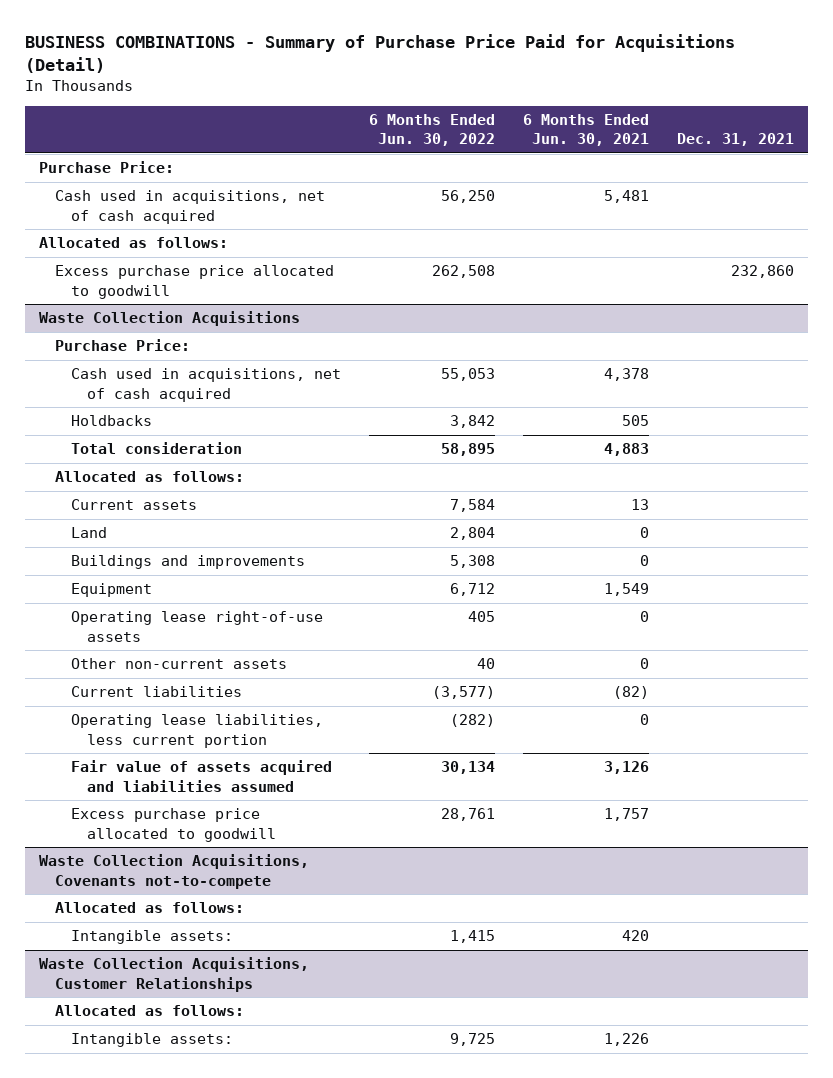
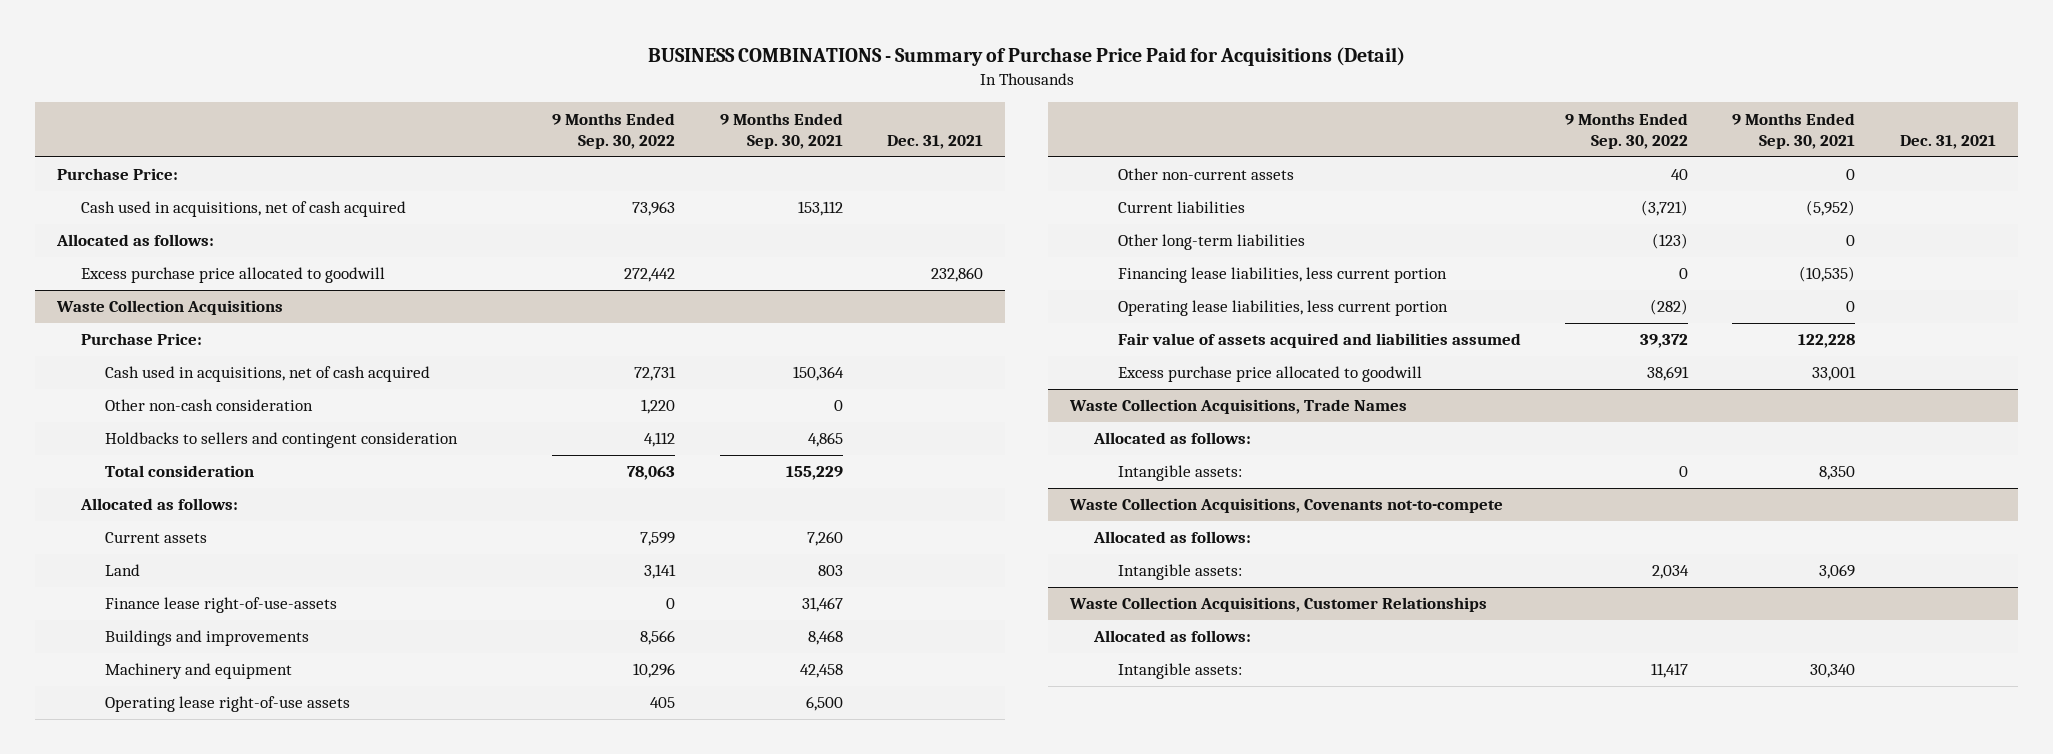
- | 6 Months Ended Jun. 30, 2022 | 6 Months Ended Jun. 30, 2021 | Dec. 31, 2021
+ | 9 Months Ended Sep. 30, 2022 | 9 Months Ended Sep. 30, 2021 | Dec. 31, 2021
@ Waste Collection Acquisitions
- Holdbacks | 3,842 | 505 |
+ Other non-cash consideration | 1,220 | 0 |
+ Holdbacks to sellers and contingent consideration | 4,112 | 4,865 |
+ Finance lease right-of-use-assets | 0 | 31,467 |
- Equipment | 6,712 | 1,549 |
+ Machinery and equipment | 10,296 | 42,458 |
+ Other long-term liabilities | (123) | 0 |
+ Financing lease liabilities, less current portion | 0 | (10,535) |
+ Waste Collection Acquisitions, Trade Names
+ Allocated as follows:
+ Intangible assets: | 0 | 8,350 |

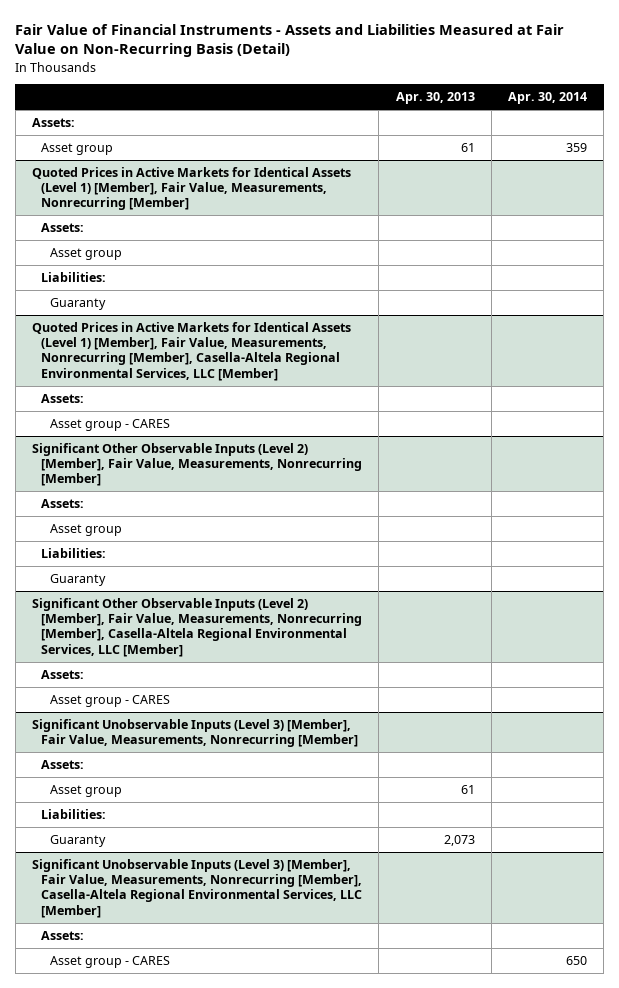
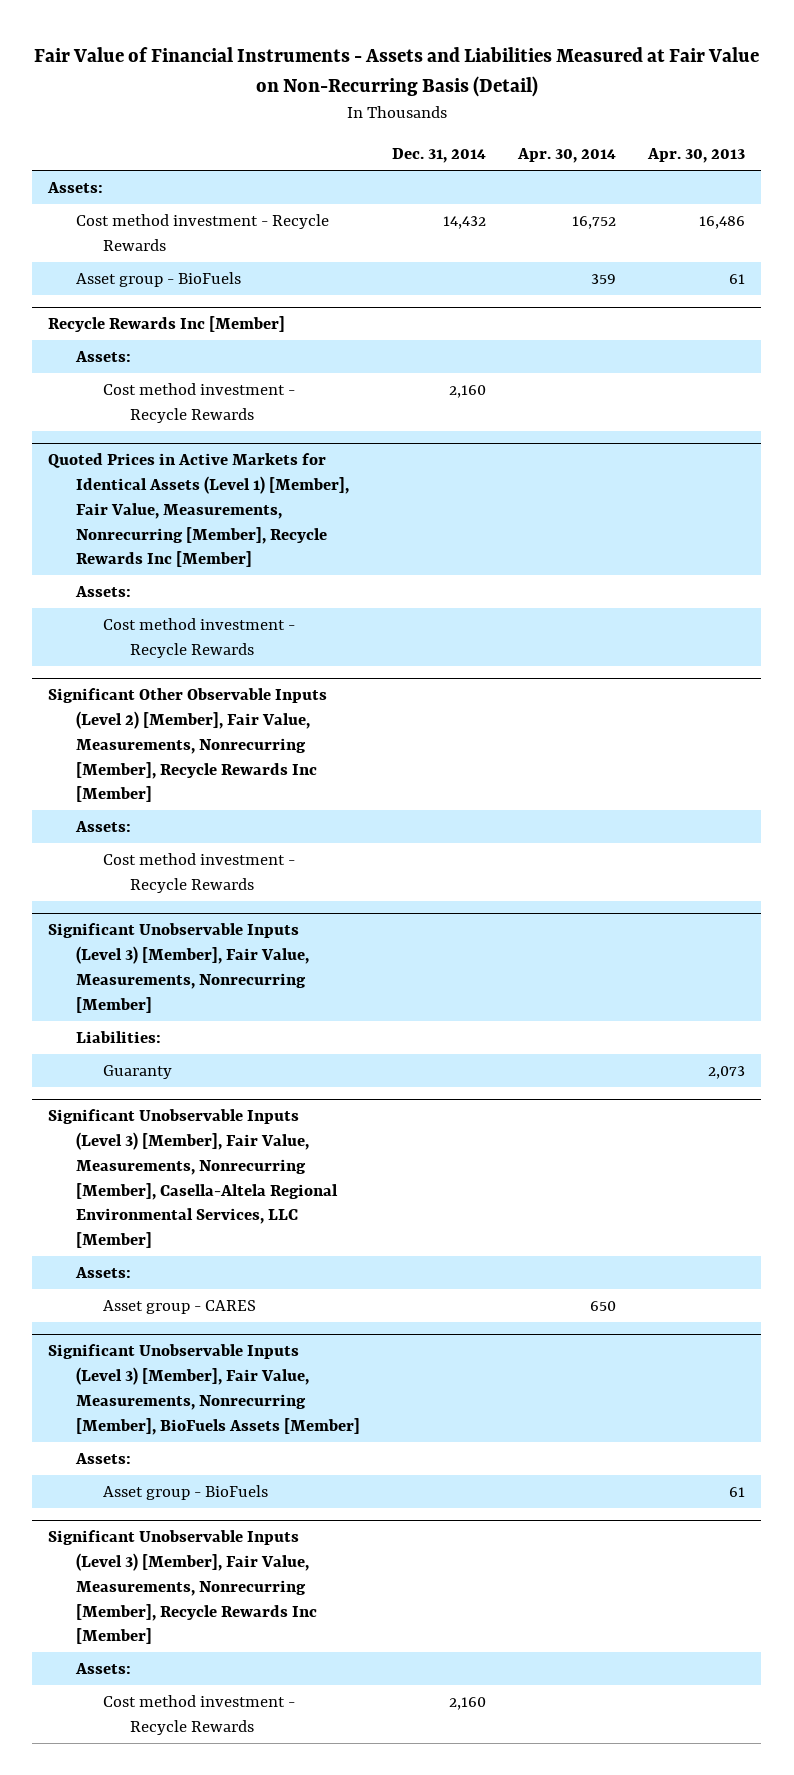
- | Apr. 30, 2013 | Apr. 30, 2014
+ | Dec. 31, 2014 | Apr. 30, 2014 | Apr. 30, 2013
- Asset group | 61 | 359
- Quoted Prices in Active Markets for Identical Assets (Level 1) [Member], Fair Value, Measurements, Nonrecurring [Member]
+ Cost method investment - Recycle Rewards | 14,432 | 16,752 | 16,486
+ Asset group - BioFuels | | 359 | 61
+ Recycle Rewards Inc [Member]
+ Assets:
+ Cost method investment - Recycle Rewards | 2,160 | |
+ Quoted Prices in Active Markets for Identical Assets (Level 1) [Member], Fair Value, Measurements, Nonrecurring [Member], Recycle Rewards Inc [Member]
- Asset group
- Liabilities:
- Guaranty
- Quoted Prices in Active Markets for Identical Assets (Level 1) [Member], Fair Value, Measurements, Nonrecurring [Member], Casella-Altela Regional Environmental Services, LLC [Member]
- Assets:
- Asset group - CARES
- Significant Other Observable Inputs (Level 2) [Member], Fair Value, Measurements, Nonrecurring [Member]
+ Cost method investment - Recycle Rewards
+ Significant Other Observable Inputs (Level 2) [Member], Fair Value, Measurements, Nonrecurring [Member], Recycle Rewards Inc [Member]
- Asset group
- Liabilities:
- Guaranty
- Significant Other Observable Inputs (Level 2) [Member], Fair Value, Measurements, Nonrecurring [Member], Casella-Altela Regional Environmental Services, LLC [Member]
- Assets:
- Asset group - CARES
+ Cost method investment - Recycle Rewards
@ Significant Unobservable Inputs (Level 3) [Member], Fair Value, Measurements, Nonrecurring [Member]
- Assets:
- Asset group | 61 |
+ Significant Unobservable Inputs (Level 3) [Member], Fair Value, Measurements, Nonrecurring [Member], BioFuels Assets [Member]
+ Assets:
+ Asset group - BioFuels | | | 61
+ Significant Unobservable Inputs (Level 3) [Member], Fair Value, Measurements, Nonrecurring [Member], Recycle Rewards Inc [Member]
+ Assets:
+ Cost method investment - Recycle Rewards | 2,160 | |

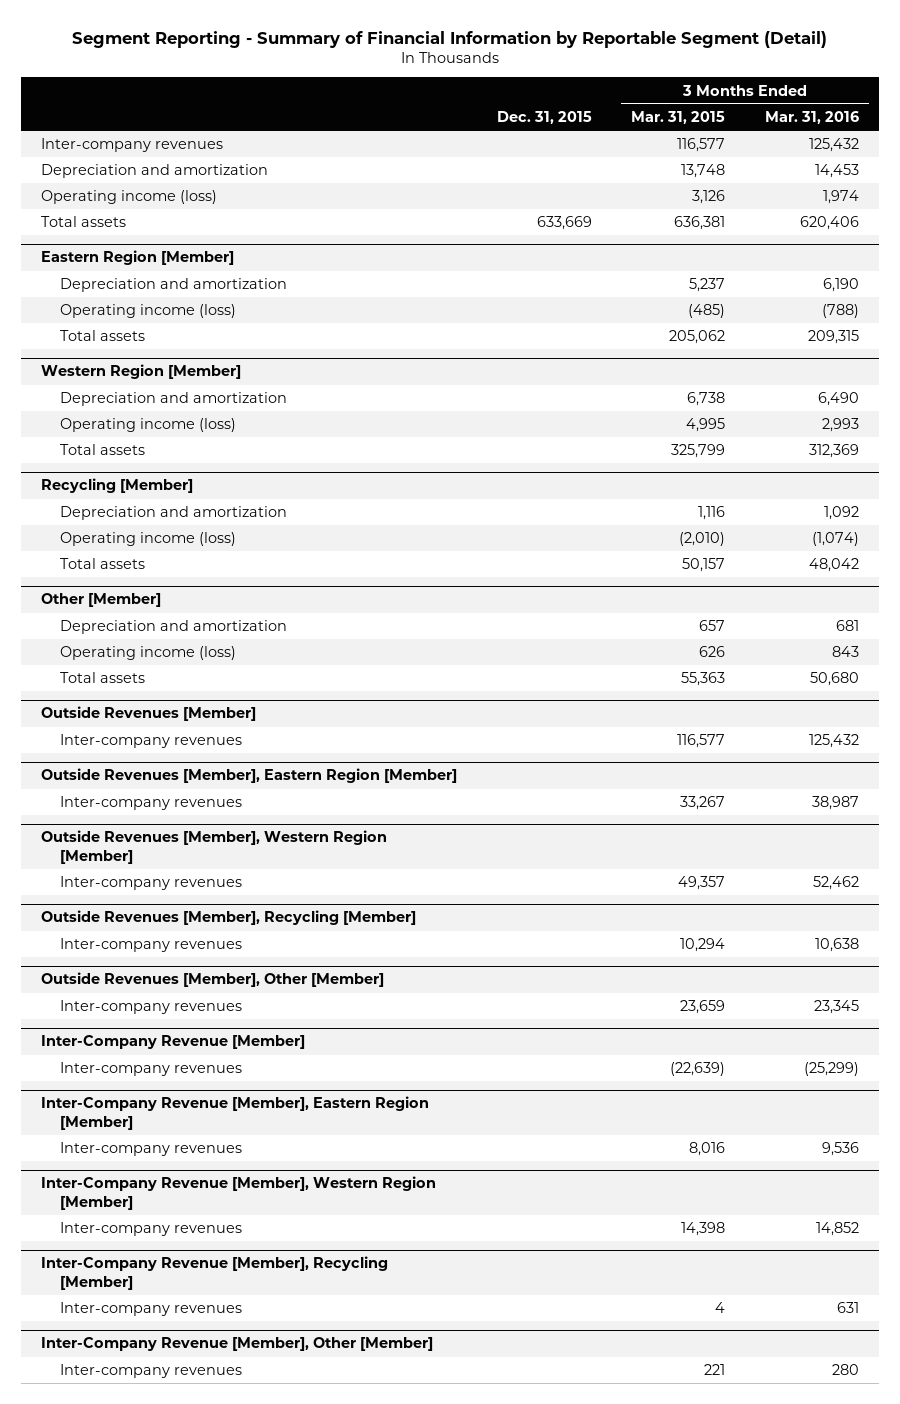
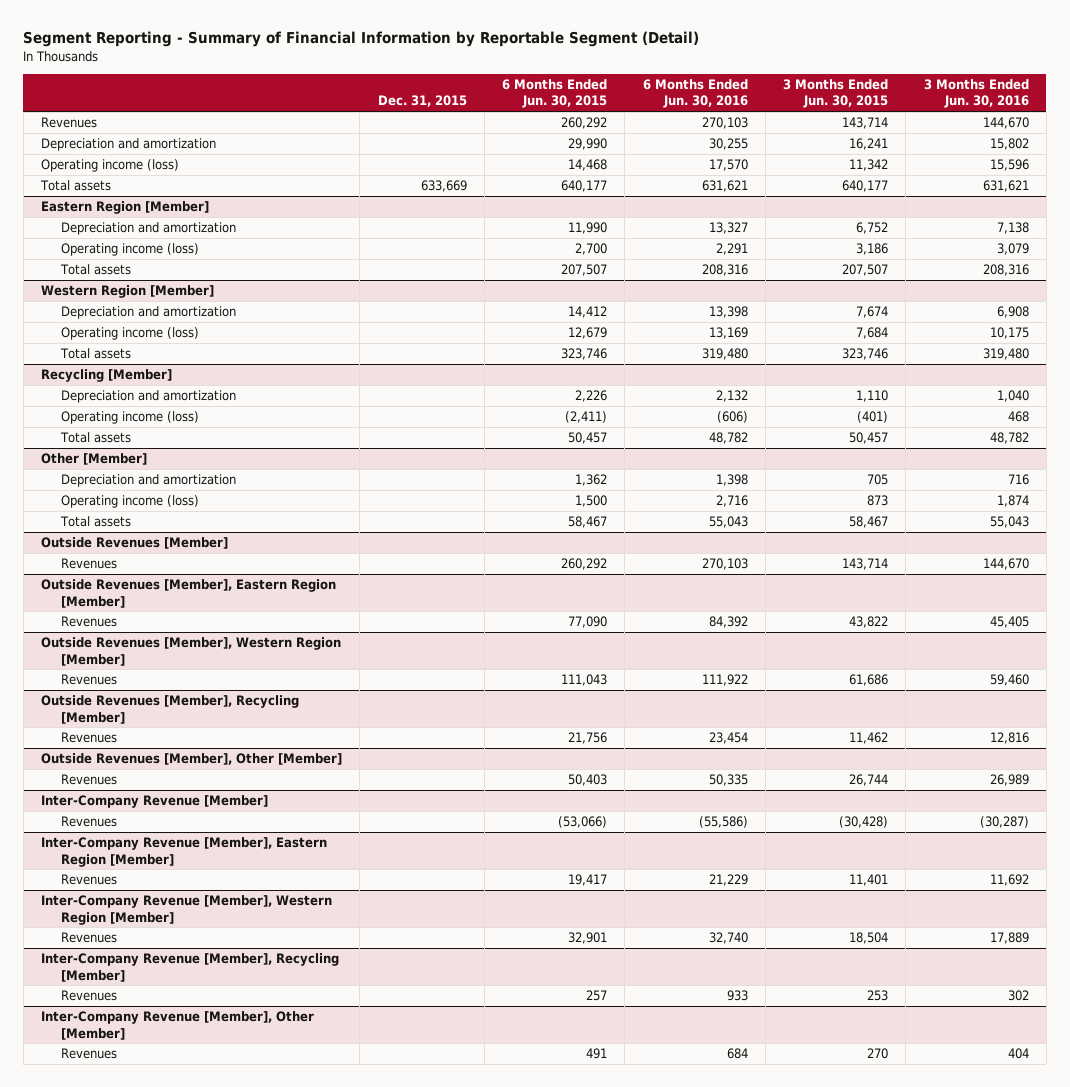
- | Dec. 31, 2015 | 3 Months Ended Mar. 31, 2015 | 3 Months Ended Mar. 31, 2016
+ | Dec. 31, 2015 | 6 Months Ended Jun. 30, 2015 | 6 Months Ended Jun. 30, 2016 | 3 Months Ended Jun. 30, 2015 | 3 Months Ended Jun. 30, 2016
- Inter-company revenues | | 116,577 | 125,432
+ Revenues | | 260,292 | 270,103 | 143,714 | 144,670
@ Outside Revenues [Member]
- Inter-company revenues | | 116,577 | 125,432
+ Revenues | | 260,292 | 270,103 | 143,714 | 144,670
@ Outside Revenues [Member], Eastern Region [Member]
- Inter-company revenues | | 33,267 | 38,987
+ Revenues | | 77,090 | 84,392 | 43,822 | 45,405
@ Outside Revenues [Member], Western Region [Member]
- Inter-company revenues | | 49,357 | 52,462
+ Revenues | | 111,043 | 111,922 | 61,686 | 59,460
@ Outside Revenues [Member], Recycling [Member]
- Inter-company revenues | | 10,294 | 10,638
+ Revenues | | 21,756 | 23,454 | 11,462 | 12,816
@ Outside Revenues [Member], Other [Member]
- Inter-company revenues | | 23,659 | 23,345
+ Revenues | | 50,403 | 50,335 | 26,744 | 26,989
@ Inter-Company Revenue [Member]
- Inter-company revenues | | (22,639) | (25,299)
+ Revenues | | (53,066) | (55,586) | (30,428) | (30,287)
@ Inter-Company Revenue [Member], Eastern Region [Member]
- Inter-company revenues | | 8,016 | 9,536
+ Revenues | | 19,417 | 21,229 | 11,401 | 11,692
@ Inter-Company Revenue [Member], Western Region [Member]
- Inter-company revenues | | 14,398 | 14,852
+ Revenues | | 32,901 | 32,740 | 18,504 | 17,889
@ Inter-Company Revenue [Member], Recycling [Member]
- Inter-company revenues | | 4 | 631
+ Revenues | | 257 | 933 | 253 | 302
@ Inter-Company Revenue [Member], Other [Member]
- Inter-company revenues | | 221 | 280
+ Revenues | | 491 | 684 | 270 | 404

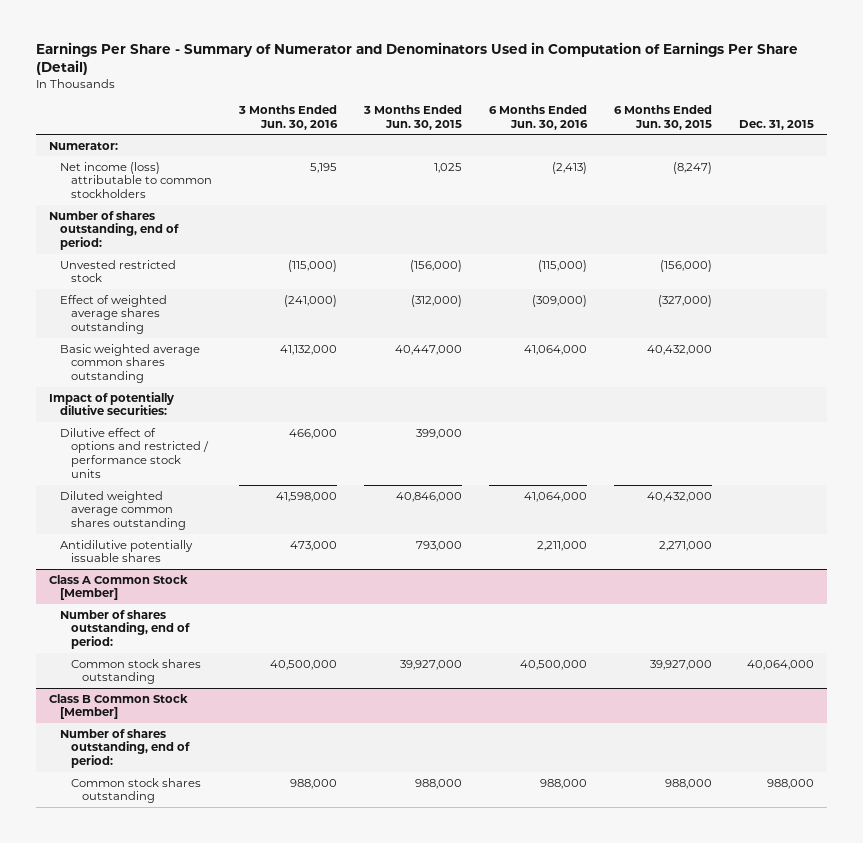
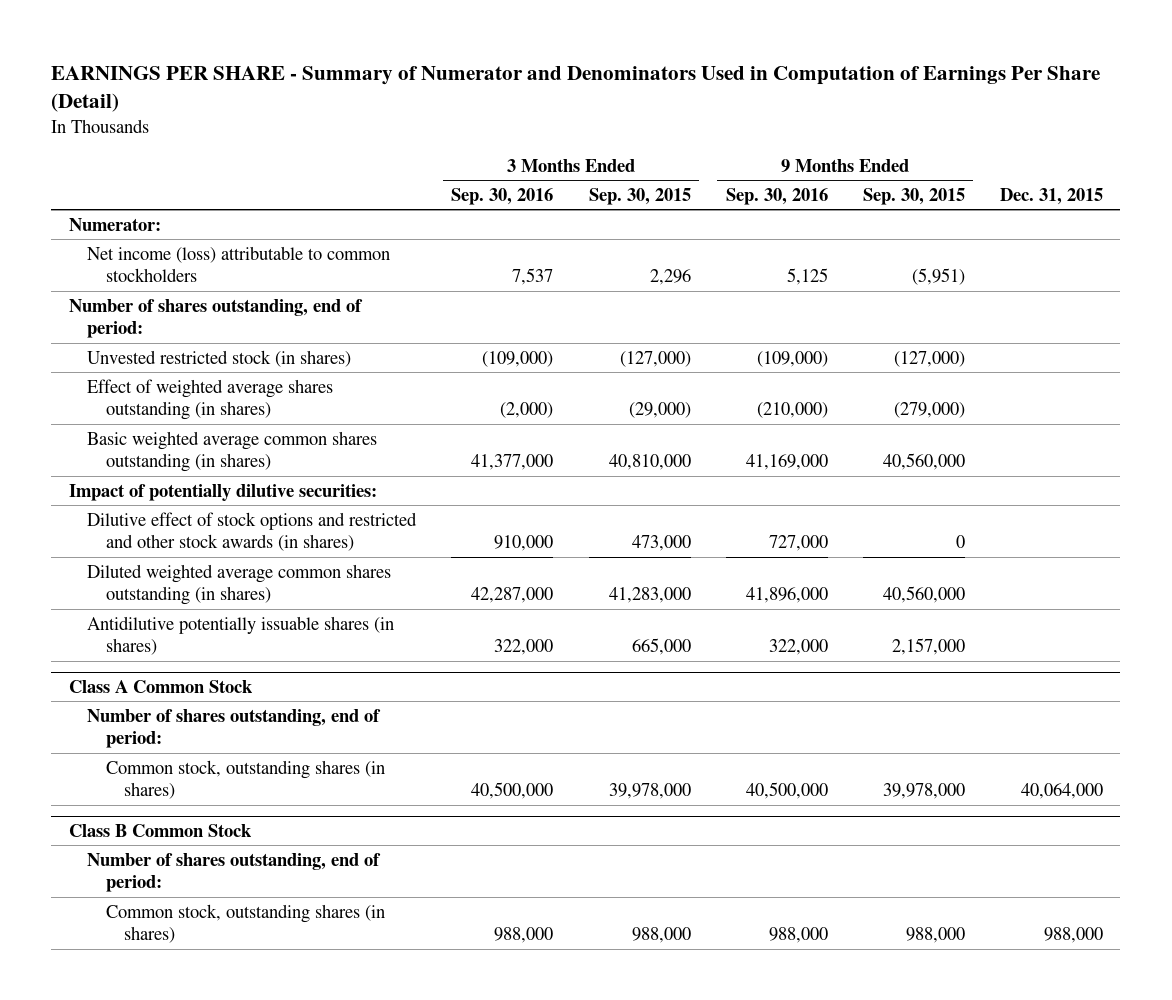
- Earnings Per Share - Summary of Numerator and Denominators Used in Computation of Earnings Per Share (Detail)
+ EARNINGS PER SHARE - Summary of Numerator and Denominators Used in Computation of Earnings Per Share (Detail)
- | 3 Months Ended Jun. 30, 2016 | 3 Months Ended Jun. 30, 2015 | 6 Months Ended Jun. 30, 2016 | 6 Months Ended Jun. 30, 2015 | Dec. 31, 2015
+ | 3 Months Ended Sep. 30, 2016 | 3 Months Ended Sep. 30, 2015 | 9 Months Ended Sep. 30, 2016 | 9 Months Ended Sep. 30, 2015 | Dec. 31, 2015
- Unvested restricted stock | (115,000) | (156,000) | (115,000) | (156,000) |
- Effect of weighted average shares outstanding | (241,000) | (312,000) | (309,000) | (327,000) |
- Basic weighted average common shares outstanding | 41,132,000 | 40,447,000 | 41,064,000 | 40,432,000 |
+ Unvested restricted stock (in shares) | (109,000) | (127,000) | (109,000) | (127,000) |
+ Effect of weighted average shares outstanding (in shares) | (2,000) | (29,000) | (210,000) | (279,000) |
+ Basic weighted average common shares outstanding (in shares) | 41,377,000 | 40,810,000 | 41,169,000 | 40,560,000 |
- Dilutive effect of options and restricted / performance stock units | 466,000 | 399,000 | | |
- Diluted weighted average common shares outstanding | 41,598,000 | 40,846,000 | 41,064,000 | 40,432,000 |
- Antidilutive potentially issuable shares | 473,000 | 793,000 | 2,211,000 | 2,271,000 |
- Class A Common Stock [Member]
+ Dilutive effect of stock options and restricted and other stock awards (in shares) | 910,000 | 473,000 | 727,000 | 0 |
+ Diluted weighted average common shares outstanding (in shares) | 42,287,000 | 41,283,000 | 41,896,000 | 40,560,000 |
+ Antidilutive potentially issuable shares (in shares) | 322,000 | 665,000 | 322,000 | 2,157,000 |
+ Class A Common Stock
- Common stock shares outstanding | 40,500,000 | 39,927,000 | 40,500,000 | 39,927,000 | 40,064,000
- Class B Common Stock [Member]
+ Common stock, outstanding shares (in shares) | 40,500,000 | 39,978,000 | 40,500,000 | 39,978,000 | 40,064,000
+ Class B Common Stock
- Common stock shares outstanding | 988,000 | 988,000 | 988,000 | 988,000 | 988,000
+ Common stock, outstanding shares (in shares) | 988,000 | 988,000 | 988,000 | 988,000 | 988,000

